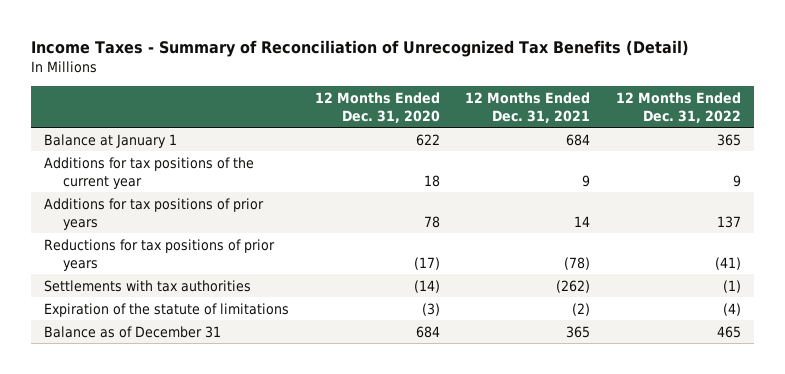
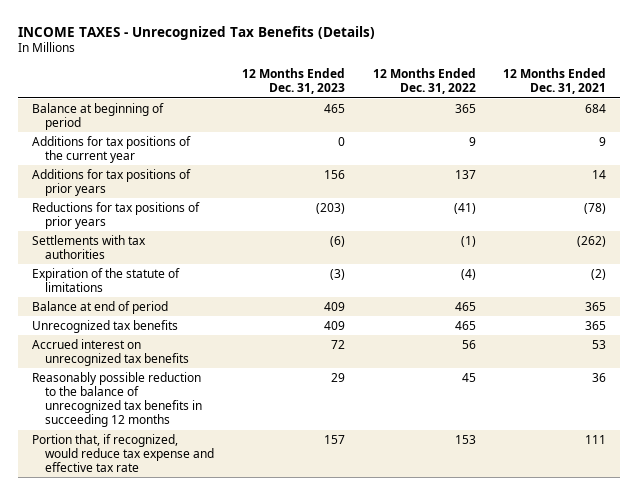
- Income Taxes - Summary of Reconciliation of Unrecognized Tax Benefits (Detail)
+ INCOME TAXES - Unrecognized Tax Benefits (Details)
- | 12 Months Ended Dec. 31, 2020 | 12 Months Ended Dec. 31, 2021 | 12 Months Ended Dec. 31, 2022
+ | 12 Months Ended Dec. 31, 2023 | 12 Months Ended Dec. 31, 2022 | 12 Months Ended Dec. 31, 2021
- Balance at January 1 | 622 | 684 | 365
+ Balance at beginning of period | 465 | 365 | 684
- Balance as of December 31 | 684 | 365 | 465
+ Balance at end of period | 409 | 465 | 365
+ Unrecognized tax benefits | 409 | 465 | 365
+ Accrued interest on unrecognized tax benefits | 72 | 56 | 53
+ Reasonably possible reduction to the balance of unrecognized tax benefits in succeeding 12 months | 29 | 45 | 36
+ Portion that, if recognized, would reduce tax expense and effective tax rate | 157 | 153 | 111

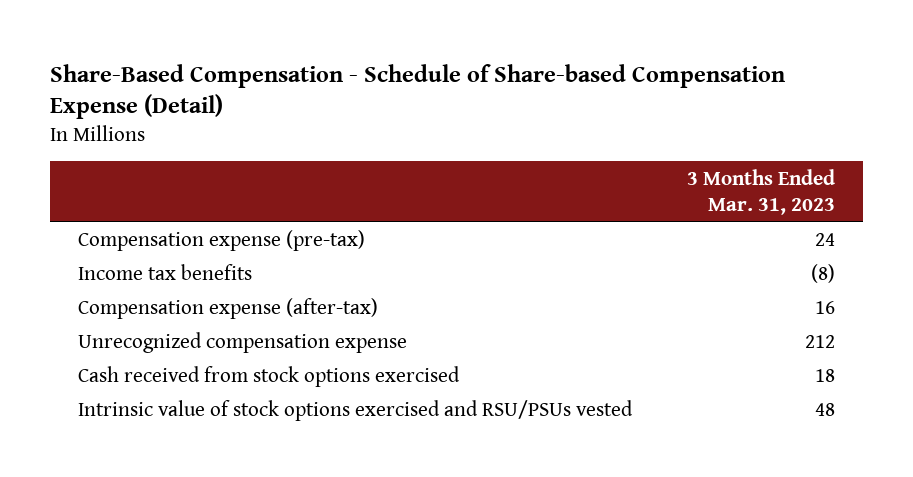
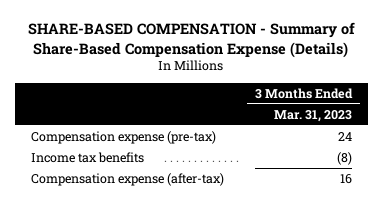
- Share-Based Compensation - Schedule of Share-based Compensation Expense (Detail)
+ SHARE-BASED COMPENSATION - Summary of Share-Based Compensation Expense (Details)
- Unrecognized compensation expense | 212
- Cash received from stock options exercised | 18
- Intrinsic value of stock options exercised and RSU/PSUs vested | 48

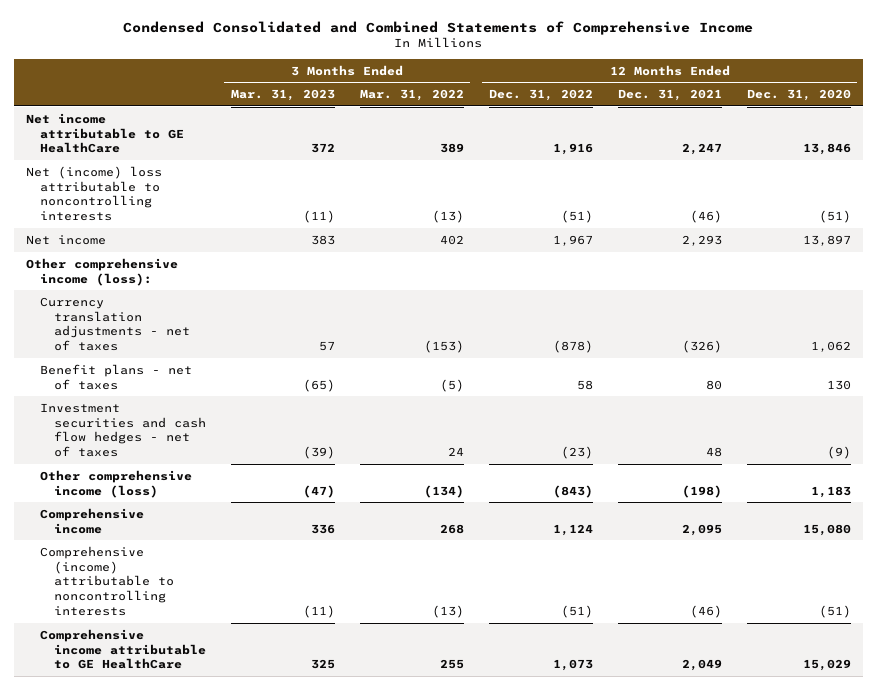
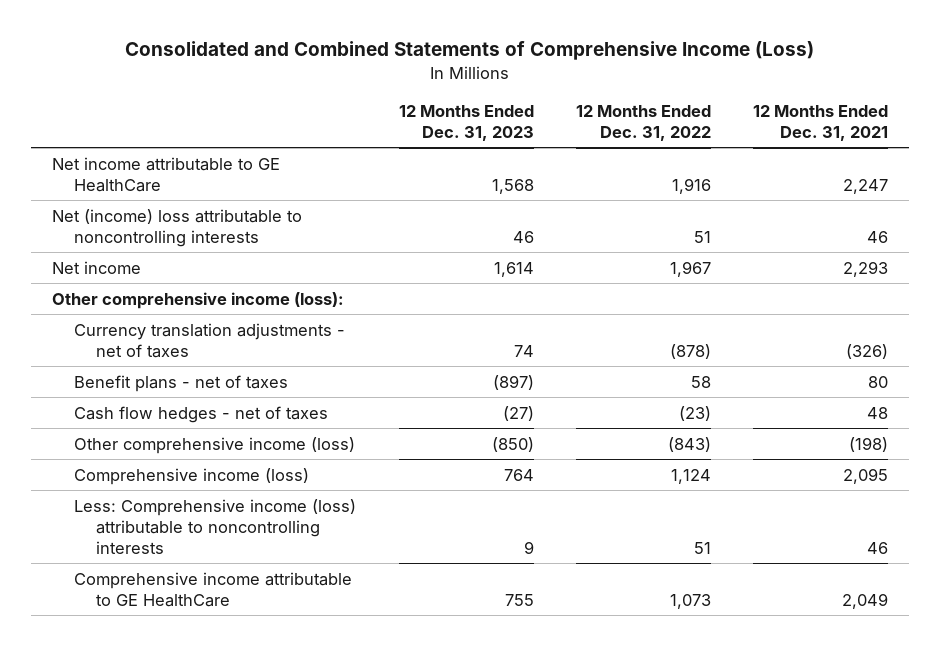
- Condensed Consolidated and Combined Statements of Comprehensive Income
+ Consolidated and Combined Statements of Comprehensive Income (Loss)
- | 3 Months Ended Mar. 31, 2023 | 3 Months Ended Mar. 31, 2022 | 12 Months Ended Dec. 31, 2022 | 12 Months Ended Dec. 31, 2021 | 12 Months Ended Dec. 31, 2020
+ | 12 Months Ended Dec. 31, 2023 | 12 Months Ended Dec. 31, 2022 | 12 Months Ended Dec. 31, 2021
- Net (income) loss attributable to noncontrolling interests | (11) | (13) | (51) | (46) | (51)
+ Net (income) loss attributable to noncontrolling interests | 46 | 51 | 46
- Investment securities and cash flow hedges - net of taxes | (39) | 24 | (23) | 48 | (9)
+ Cash flow hedges - net of taxes | (27) | (23) | 48
- Comprehensive income | 336 | 268 | 1,124 | 2,095 | 15,080
- Comprehensive (income) attributable to noncontrolling interests | (11) | (13) | (51) | (46) | (51)
+ Comprehensive income (loss) | 764 | 1,124 | 2,095
+ Less: Comprehensive income (loss) attributable to noncontrolling interests | 9 | 51 | 46

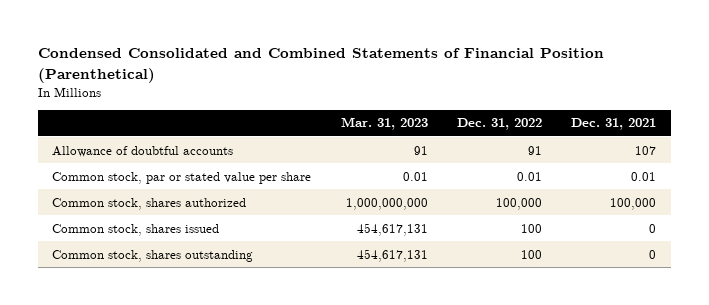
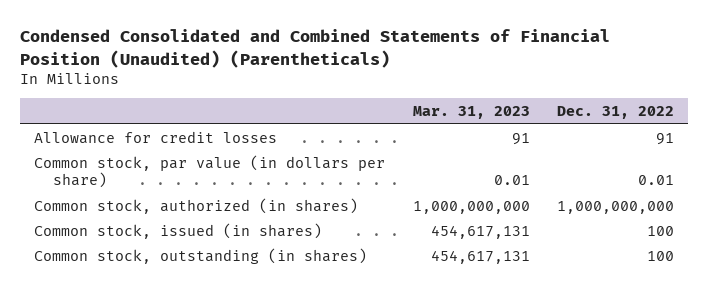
- Condensed Consolidated and Combined Statements of Financial Position (Parenthetical)
+ Condensed Consolidated and Combined Statements of Financial Position (Unaudited) (Parentheticals)
- | Mar. 31, 2023 | Dec. 31, 2022 | Dec. 31, 2021
+ | Mar. 31, 2023 | Dec. 31, 2022
- Allowance of doubtful accounts | 91 | 91 | 107
- Common stock, par or stated value per share | 0.01 | 0.01 | 0.01
- Common stock, shares authorized | 1,000,000,000 | 100,000 | 100,000
- Common stock, shares issued | 454,617,131 | 100 | 0
- Common stock, shares outstanding | 454,617,131 | 100 | 0
+ Allowance for credit losses | 91 | 91
+ Common stock, par value (in dollars per share) | 0.01 | 0.01
+ Common stock, authorized (in shares) | 1,000,000,000 | 1,000,000,000
+ Common stock, issued (in shares) | 454,617,131 | 100
+ Common stock, outstanding (in shares) | 454,617,131 | 100

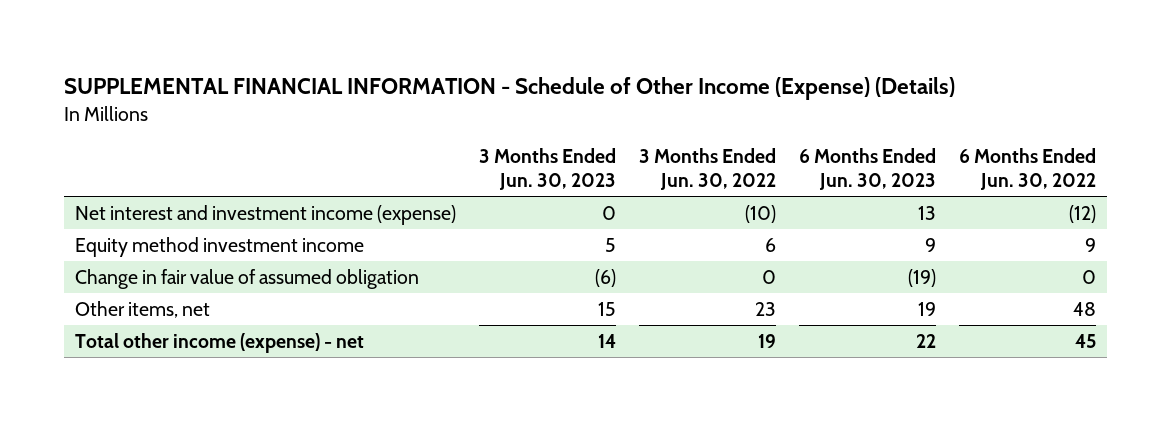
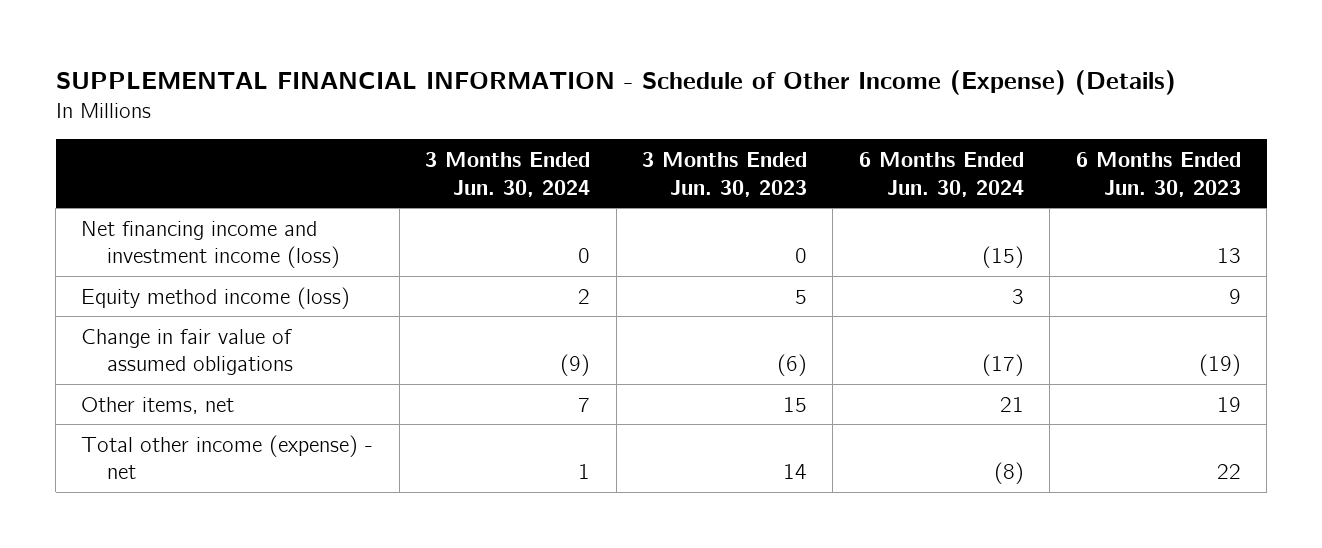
- | 3 Months Ended Jun. 30, 2023 | 3 Months Ended Jun. 30, 2022 | 6 Months Ended Jun. 30, 2023 | 6 Months Ended Jun. 30, 2022
+ | 3 Months Ended Jun. 30, 2024 | 3 Months Ended Jun. 30, 2023 | 6 Months Ended Jun. 30, 2024 | 6 Months Ended Jun. 30, 2023
- Net interest and investment income (expense) | 0 | (10) | 13 | (12)
- Equity method investment income | 5 | 6 | 9 | 9
- Change in fair value of assumed obligation | (6) | 0 | (19) | 0
+ Net financing income and investment income (loss) | 0 | 0 | (15) | 13
+ Equity method income (loss) | 2 | 5 | 3 | 9
+ Change in fair value of assumed obligations | (9) | (6) | (17) | (19)

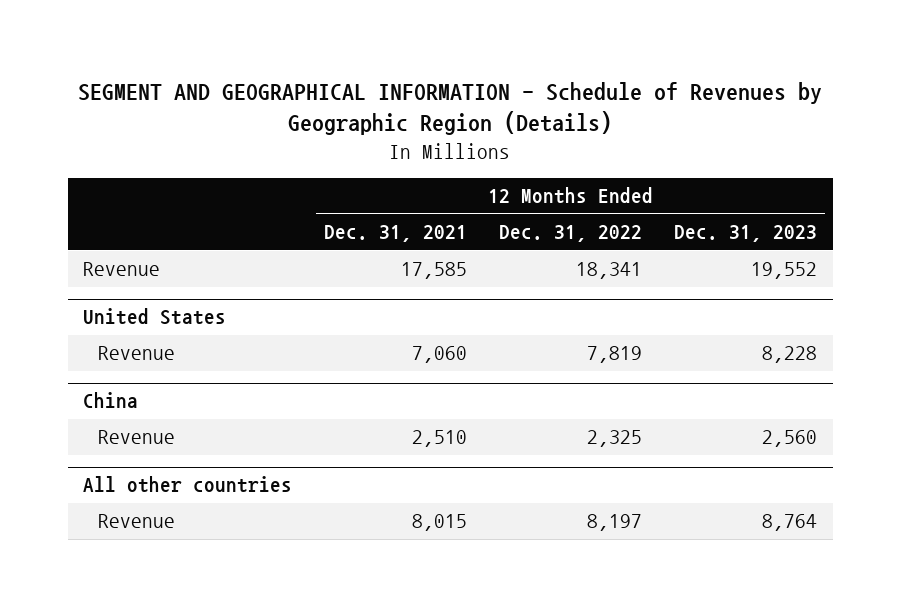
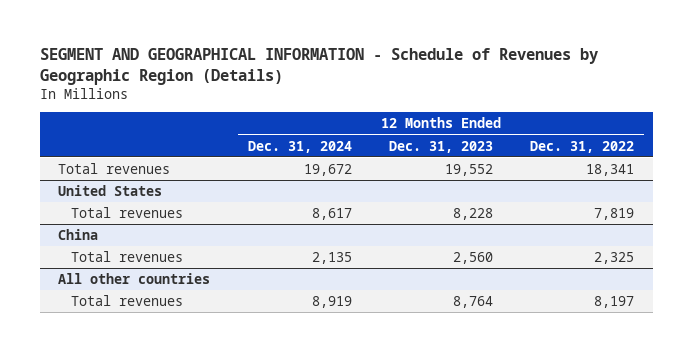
- | 12 Months Ended Dec. 31, 2021 | 12 Months Ended Dec. 31, 2022 | 12 Months Ended Dec. 31, 2023
+ | 12 Months Ended Dec. 31, 2024 | 12 Months Ended Dec. 31, 2023 | 12 Months Ended Dec. 31, 2022
- Revenue | 17,585 | 18,341 | 19,552
+ Total revenues | 19,672 | 19,552 | 18,341
@ United States
- Revenue | 7,060 | 7,819 | 8,228
+ Total revenues | 8,617 | 8,228 | 7,819
@ China
- Revenue | 2,510 | 2,325 | 2,560
+ Total revenues | 2,135 | 2,560 | 2,325
@ All other countries
- Revenue | 8,015 | 8,197 | 8,764
+ Total revenues | 8,919 | 8,764 | 8,197

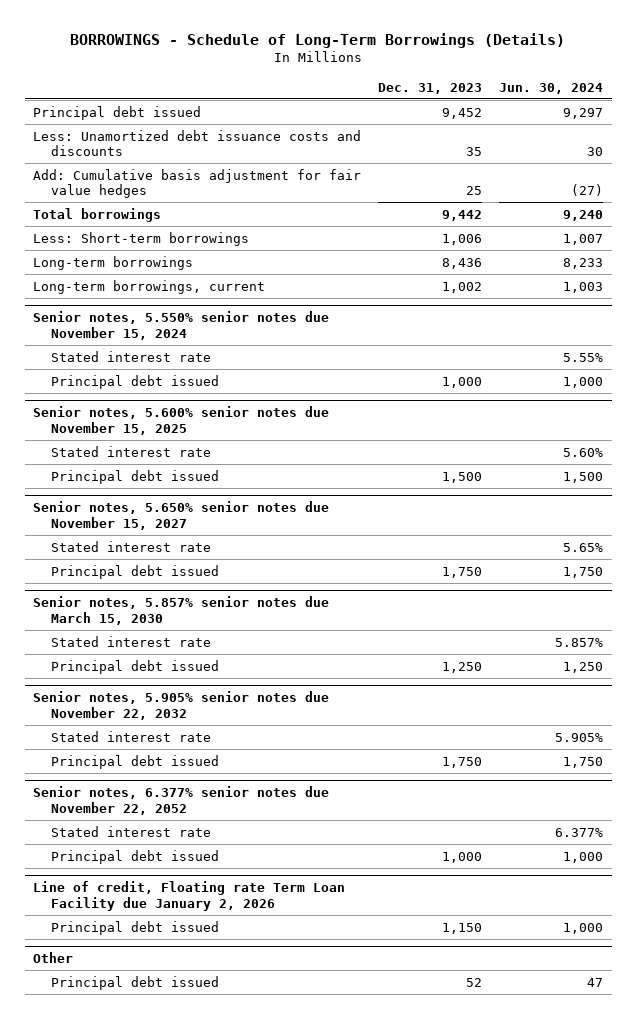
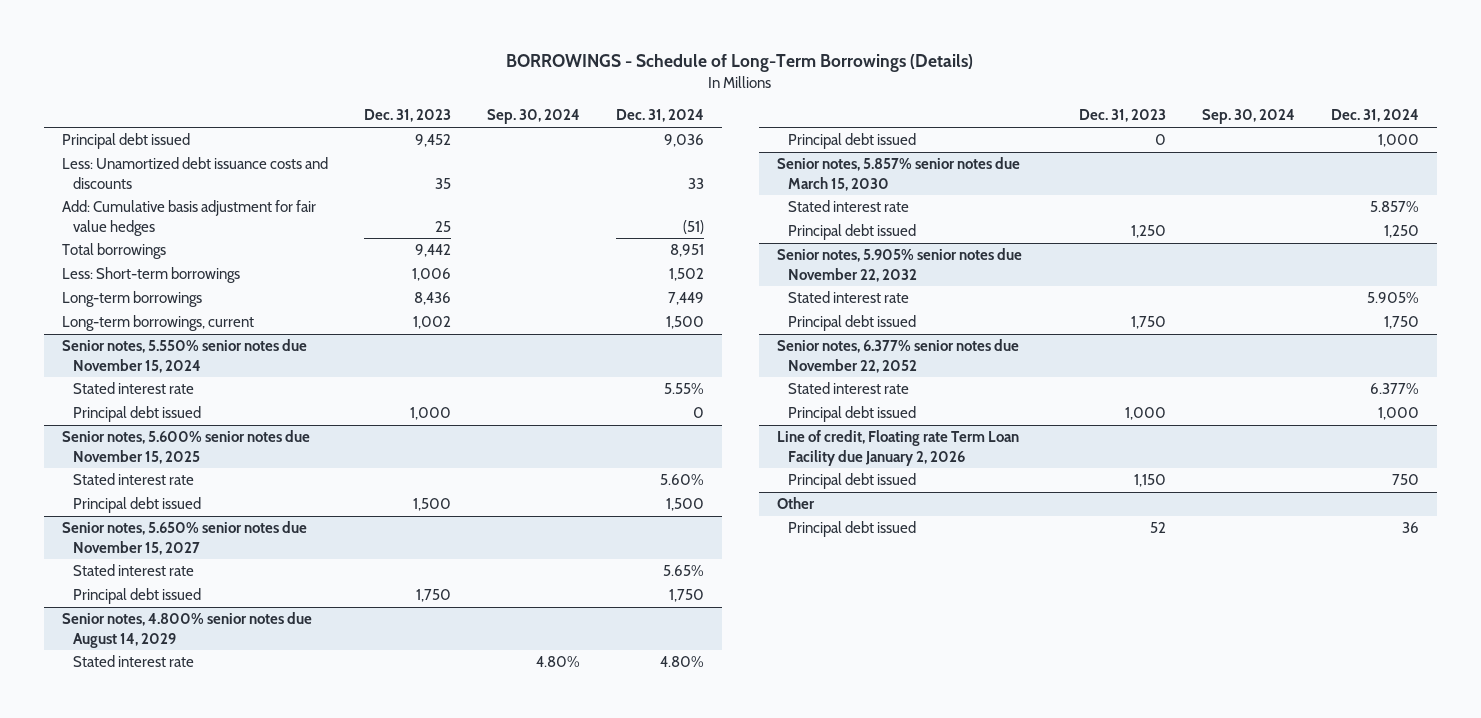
- | Dec. 31, 2023 | Jun. 30, 2024
+ | Dec. 31, 2023 | Sep. 30, 2024 | Dec. 31, 2024
+ Senior notes, 4.800% senior notes due August 14, 2029
+ Stated interest rate | | 4.80% | 4.80%
+ Principal debt issued | 0 | | 1,000

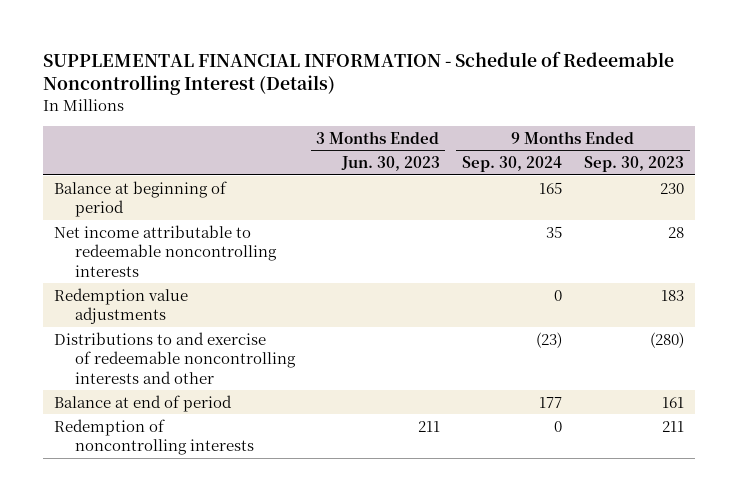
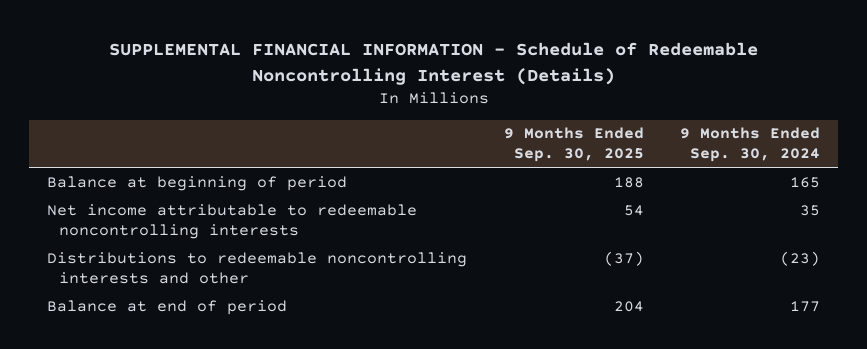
- | 3 Months Ended Jun. 30, 2023 | 9 Months Ended Sep. 30, 2024 | 9 Months Ended Sep. 30, 2023
+ | 9 Months Ended Sep. 30, 2025 | 9 Months Ended Sep. 30, 2024
- Redemption value adjustments | | 0 | 183
- Distributions to and exercise of redeemable noncontrolling interests and other | | (23) | (280)
+ Distributions to redeemable noncontrolling interests and other | (37) | (23)
- Redemption of noncontrolling interests | 211 | 0 | 211

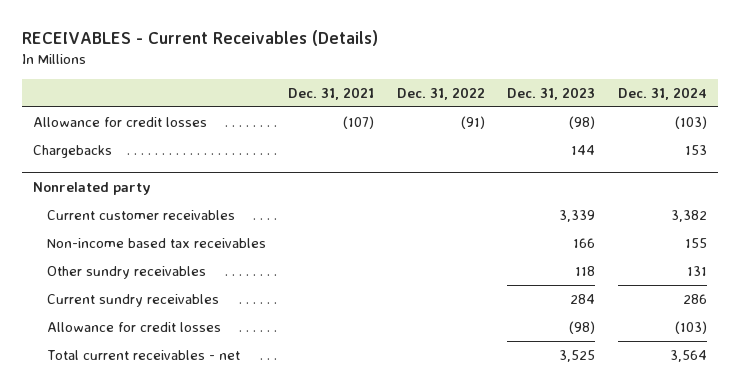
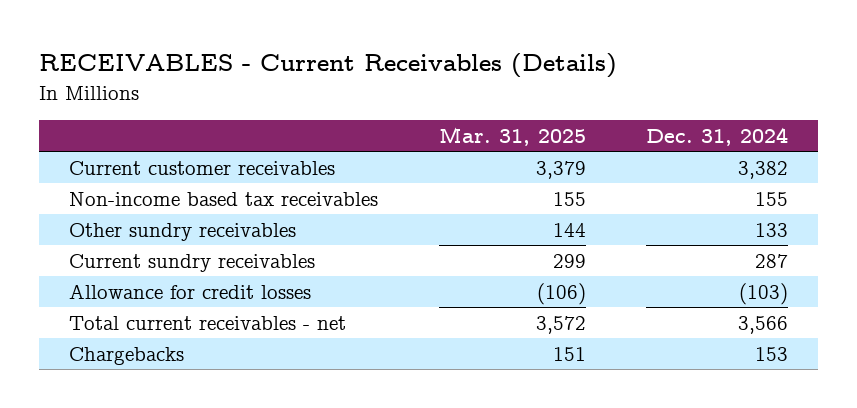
- | Dec. 31, 2021 | Dec. 31, 2022 | Dec. 31, 2023 | Dec. 31, 2024
+ | Mar. 31, 2025 | Dec. 31, 2024
- Allowance for credit losses | (107) | (91) | (98) | (103)
- Nonrelated party
- Other sundry receivables | | | 118 | 131
- Current sundry receivables | | | 284 | 286
+ Other sundry receivables | 144 | 133
+ Current sundry receivables | 299 | 287
- Total current receivables - net | | | 3,525 | 3,564
+ Total current receivables - net | 3,572 | 3,566
moved down: Chargebacks | 151 | 153

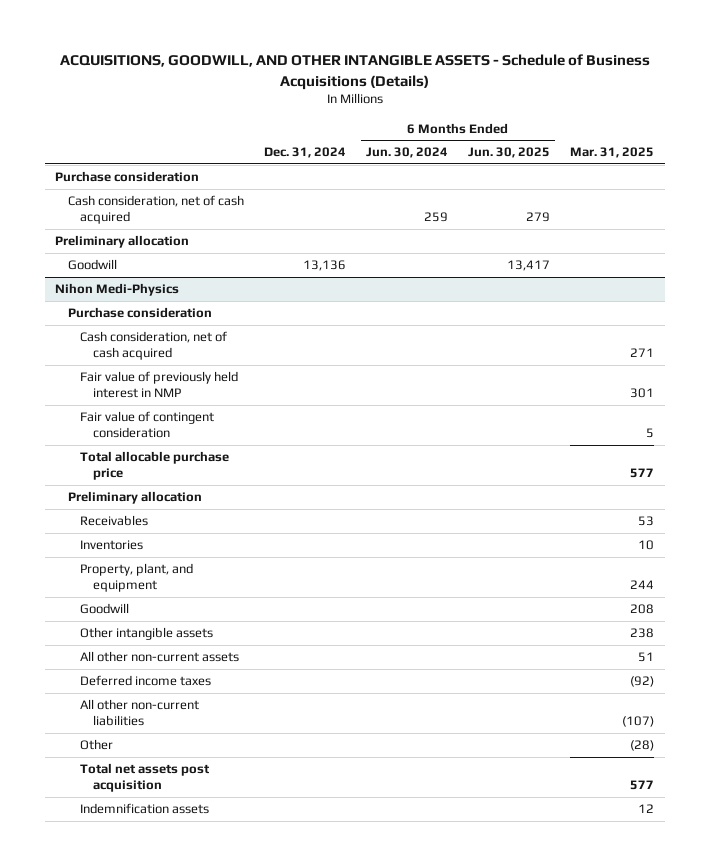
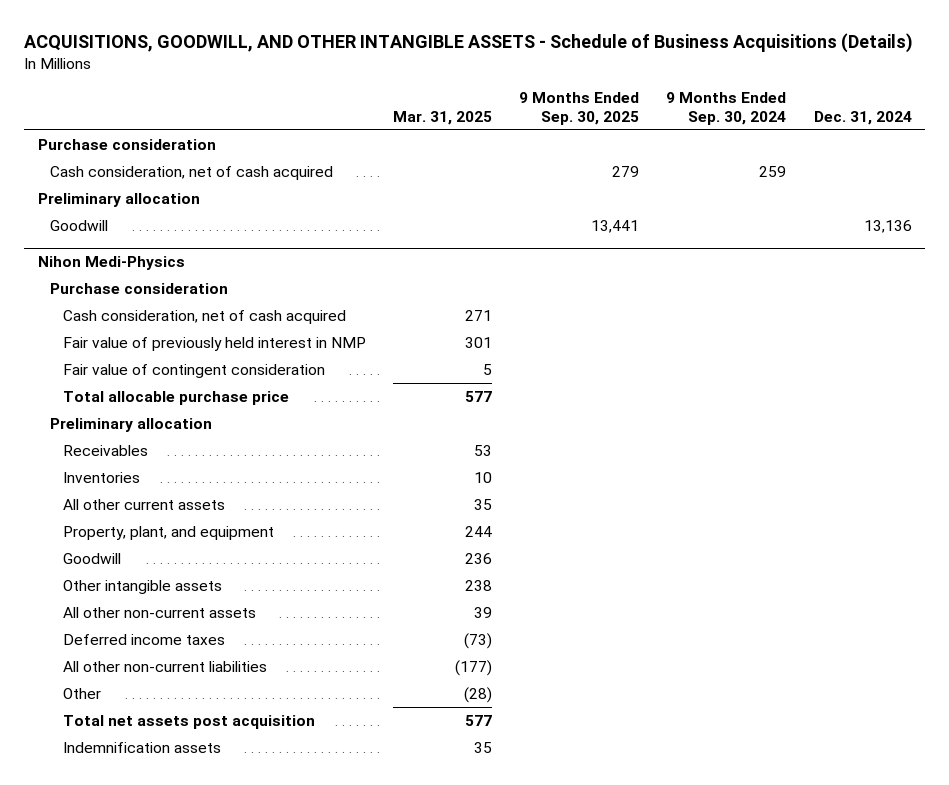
- | Dec. 31, 2024 | 6 Months Ended Jun. 30, 2024 | 6 Months Ended Jun. 30, 2025 | Mar. 31, 2025
+ | Mar. 31, 2025 | 9 Months Ended Sep. 30, 2025 | 9 Months Ended Sep. 30, 2024 | Dec. 31, 2024
@ Nihon Medi-Physics
+ All other current assets | 35 | | |
- Goodwill | | | | 208
+ Goodwill | 236 | | |
- All other non-current assets | | | | 51
- Deferred income taxes | | | | (92)
- All other non-current liabilities | | | | (107)
+ All other non-current assets | 39 | | |
+ Deferred income taxes | (73) | | |
+ All other non-current liabilities | (177) | | |
- Indemnification assets | | | | 12
+ Indemnification assets | 35 | | |

